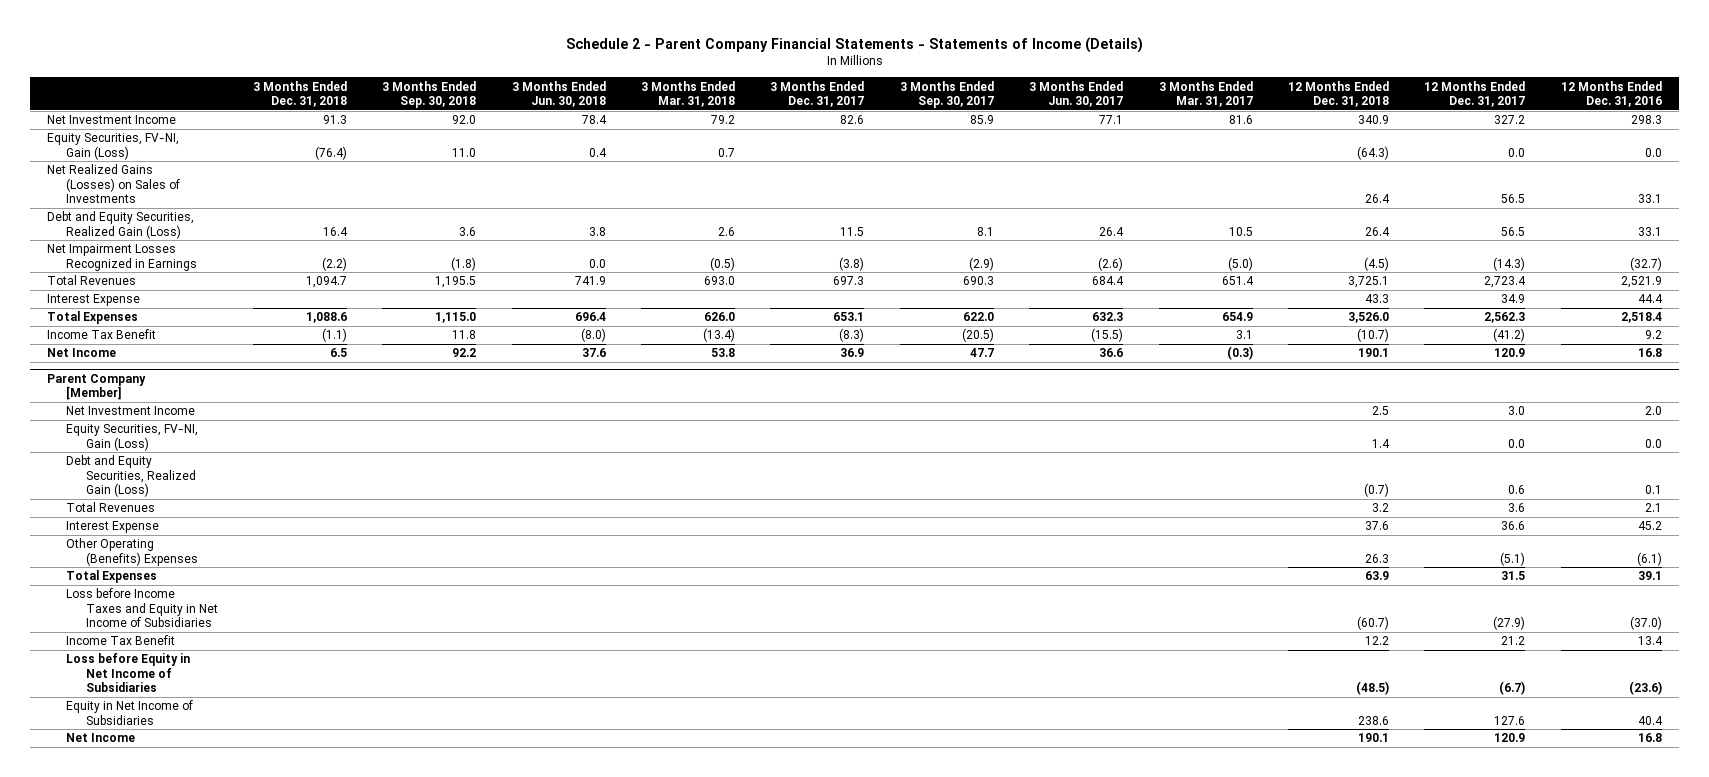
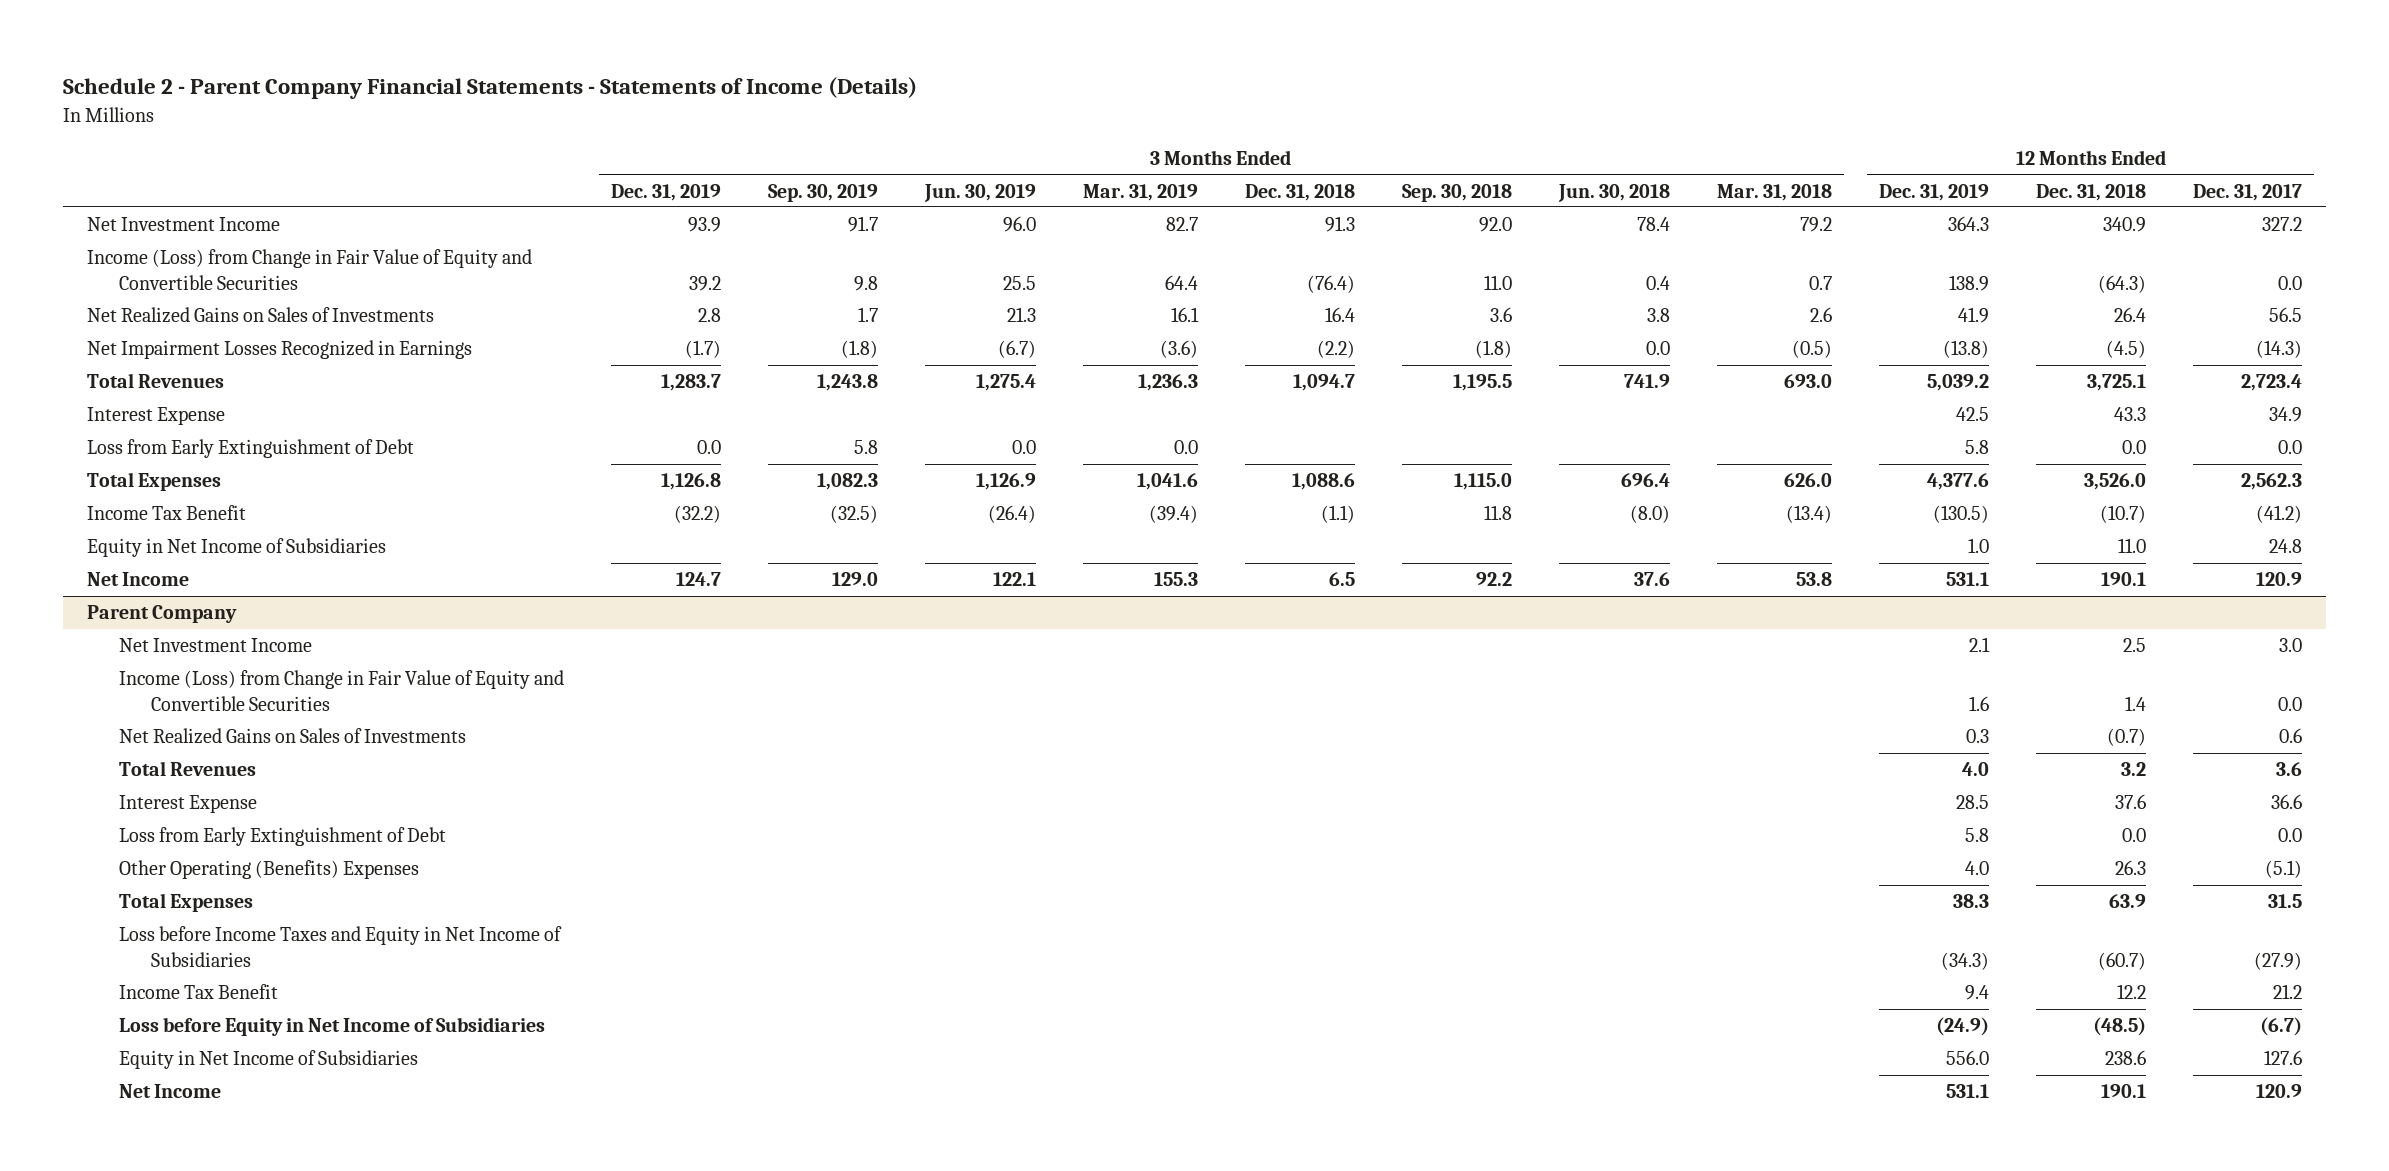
- | 3 Months Ended Dec. 31, 2018 | 3 Months Ended Sep. 30, 2018 | 3 Months Ended Jun. 30, 2018 | 3 Months Ended Mar. 31, 2018 | 3 Months Ended Dec. 31, 2017 | 3 Months Ended Sep. 30, 2017 | 3 Months Ended Jun. 30, 2017 | 3 Months Ended Mar. 31, 2017 | 12 Months Ended Dec. 31, 2018 | 12 Months Ended Dec. 31, 2017 | 12 Months Ended Dec. 31, 2016
+ | 3 Months Ended Dec. 31, 2019 | 3 Months Ended Sep. 30, 2019 | 3 Months Ended Jun. 30, 2019 | 3 Months Ended Mar. 31, 2019 | 3 Months Ended Dec. 31, 2018 | 3 Months Ended Sep. 30, 2018 | 3 Months Ended Jun. 30, 2018 | 3 Months Ended Mar. 31, 2018 | 12 Months Ended Dec. 31, 2019 | 12 Months Ended Dec. 31, 2018 | 12 Months Ended Dec. 31, 2017
- Equity Securities, FV-NI, Gain (Loss) | (76.4) | 11.0 | 0.4 | 0.7 | | | | | (64.3) | 0.0 | 0.0
- Net Realized Gains (Losses) on Sales of Investments | | | | | | | | | 26.4 | 56.5 | 33.1
- Debt and Equity Securities, Realized Gain (Loss) | 16.4 | 3.6 | 3.8 | 2.6 | 11.5 | 8.1 | 26.4 | 10.5 | 26.4 | 56.5 | 33.1
+ Income (Loss) from Change in Fair Value of Equity and Convertible Securities | 39.2 | 9.8 | 25.5 | 64.4 | (76.4) | 11.0 | 0.4 | 0.7 | 138.9 | (64.3) | 0.0
+ Net Realized Gains on Sales of Investments | 2.8 | 1.7 | 21.3 | 16.1 | 16.4 | 3.6 | 3.8 | 2.6 | 41.9 | 26.4 | 56.5
+ Loss from Early Extinguishment of Debt | 0.0 | 5.8 | 0.0 | 0.0 | | | | | 5.8 | 0.0 | 0.0
+ Equity in Net Income of Subsidiaries | | | | | | | | | 1.0 | 11.0 | 24.8
- Parent Company [Member]
+ Parent Company
- Equity Securities, FV-NI, Gain (Loss) | | | | | | | | | 1.4 | 0.0 | 0.0
- Debt and Equity Securities, Realized Gain (Loss) | | | | | | | | | (0.7) | 0.6 | 0.1
+ Income (Loss) from Change in Fair Value of Equity and Convertible Securities | | | | | | | | | 1.6 | 1.4 | 0.0
+ Net Realized Gains on Sales of Investments | | | | | | | | | 0.3 | (0.7) | 0.6
+ Loss from Early Extinguishment of Debt | | | | | | | | | 5.8 | 0.0 | 0.0

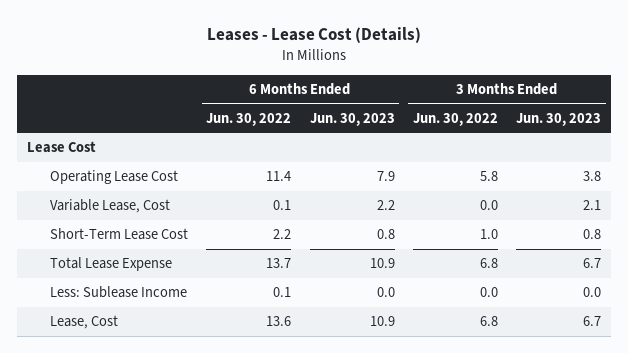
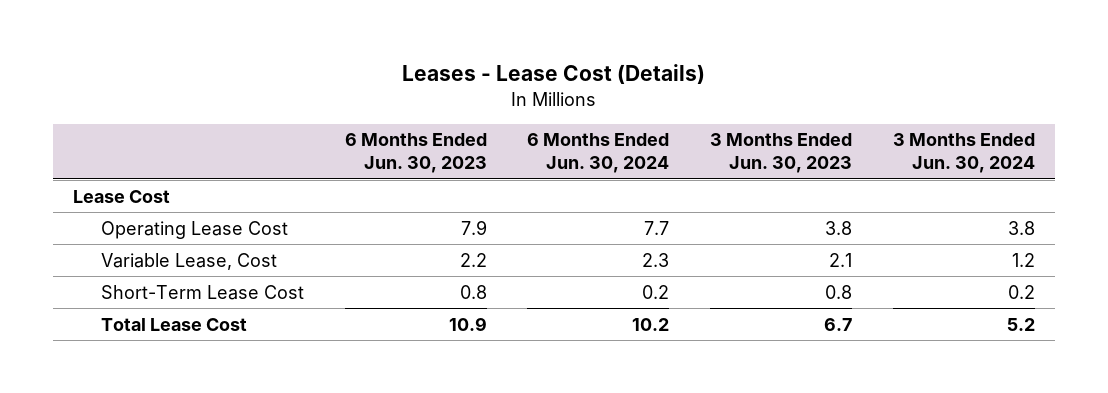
- | 6 Months Ended Jun. 30, 2022 | 6 Months Ended Jun. 30, 2023 | 3 Months Ended Jun. 30, 2022 | 3 Months Ended Jun. 30, 2023
+ | 6 Months Ended Jun. 30, 2023 | 6 Months Ended Jun. 30, 2024 | 3 Months Ended Jun. 30, 2023 | 3 Months Ended Jun. 30, 2024
- Total Lease Expense | 13.7 | 10.9 | 6.8 | 6.7
- Less: Sublease Income | 0.1 | 0.0 | 0.0 | 0.0
- Lease, Cost | 13.6 | 10.9 | 6.8 | 6.7
+ Total Lease Cost | 10.9 | 10.2 | 6.7 | 5.2

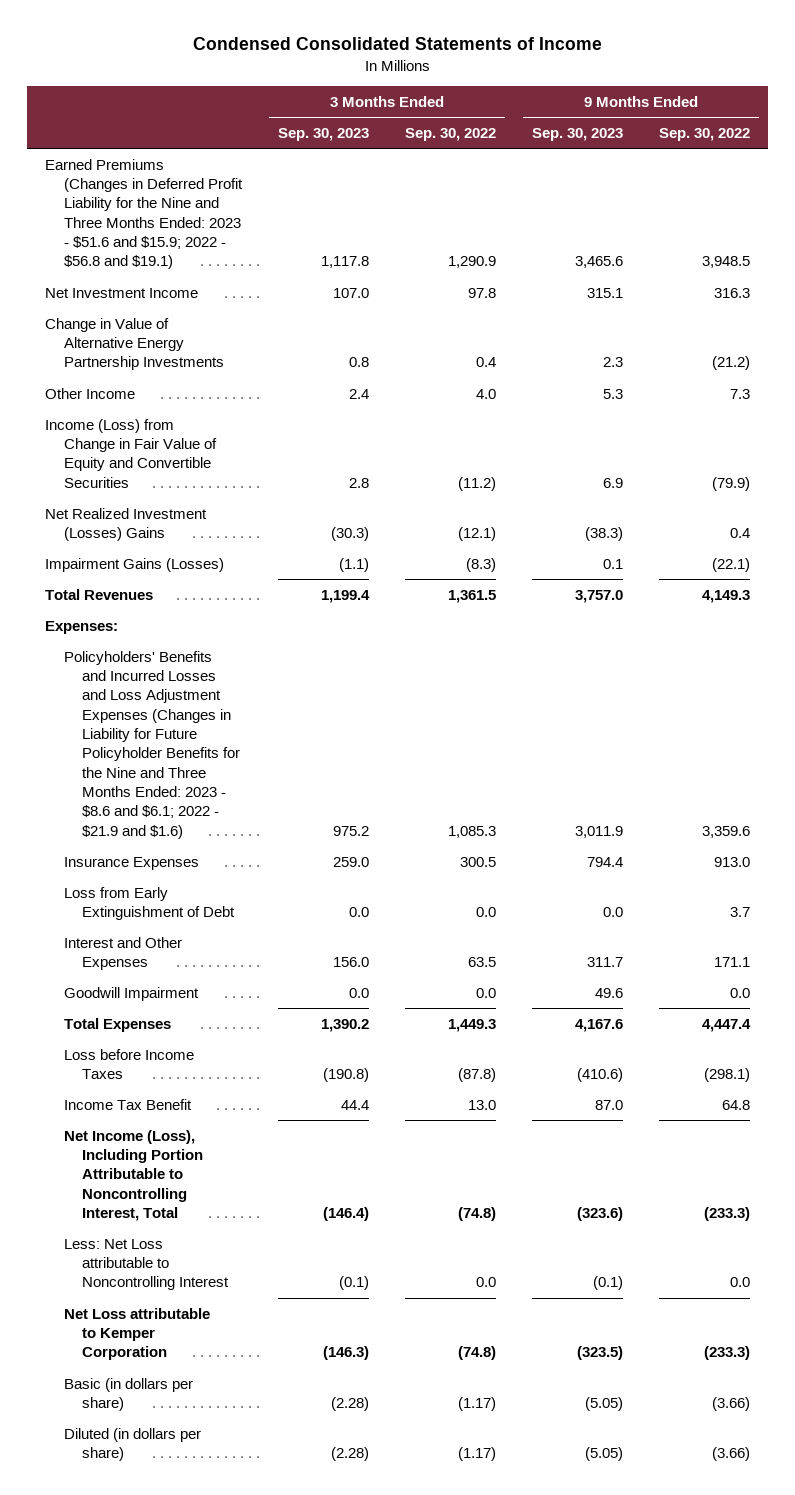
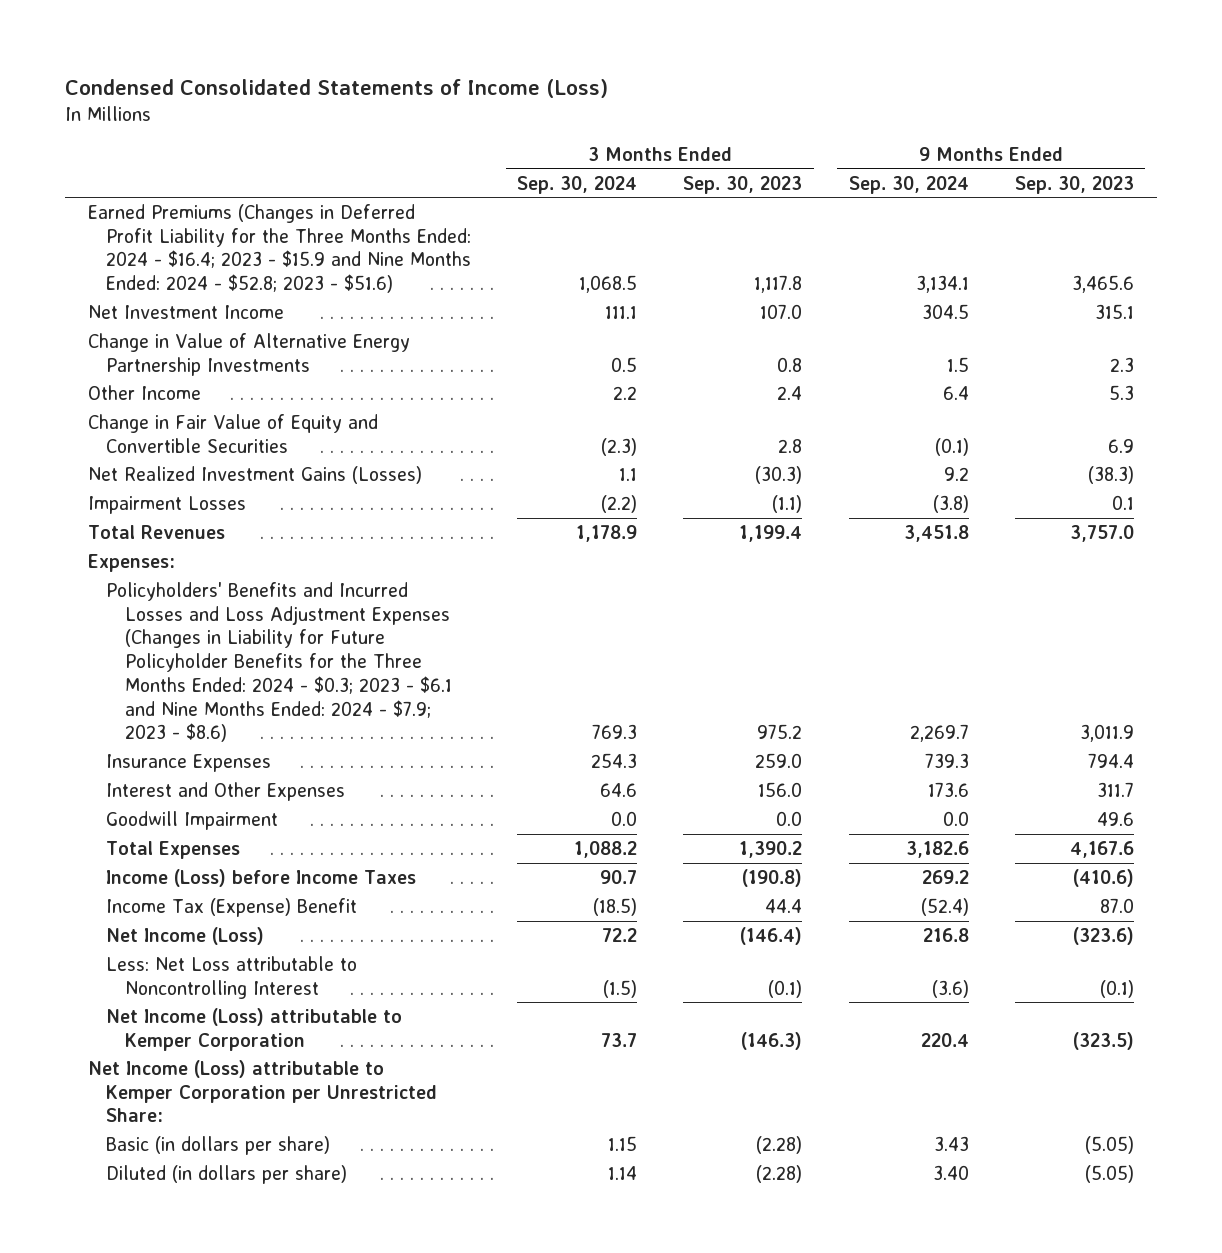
- Condensed Consolidated Statements of Income
+ Condensed Consolidated Statements of Income (Loss)
- | 3 Months Ended Sep. 30, 2023 | 3 Months Ended Sep. 30, 2022 | 9 Months Ended Sep. 30, 2023 | 9 Months Ended Sep. 30, 2022
+ | 3 Months Ended Sep. 30, 2024 | 3 Months Ended Sep. 30, 2023 | 9 Months Ended Sep. 30, 2024 | 9 Months Ended Sep. 30, 2023
- Earned Premiums (Changes in Deferred Profit Liability for the Nine and Three Months Ended: 2023 - $51.6 and $15.9; 2022 - $56.8 and $19.1) | 1,117.8 | 1,290.9 | 3,465.6 | 3,948.5
+ Earned Premiums (Changes in Deferred Profit Liability for the Three Months Ended: 2024 - $16.4; 2023 - $15.9 and Nine Months Ended: 2024 - $52.8; 2023 - $51.6) | 1,068.5 | 1,117.8 | 3,134.1 | 3,465.6
- Income (Loss) from Change in Fair Value of Equity and Convertible Securities | 2.8 | (11.2) | 6.9 | (79.9)
- Net Realized Investment (Losses) Gains | (30.3) | (12.1) | (38.3) | 0.4
- Impairment Gains (Losses) | (1.1) | (8.3) | 0.1 | (22.1)
+ Change in Fair Value of Equity and Convertible Securities | (2.3) | 2.8 | (0.1) | 6.9
+ Net Realized Investment Gains (Losses) | 1.1 | (30.3) | 9.2 | (38.3)
+ Impairment Losses | (2.2) | (1.1) | (3.8) | 0.1
- Policyholders' Benefits and Incurred Losses and Loss Adjustment Expenses (Changes in Liability for Future Policyholder Benefits for the Nine and Three Months Ended: 2023 - $8.6 and $6.1; 2022 - $21.9 and $1.6) | 975.2 | 1,085.3 | 3,011.9 | 3,359.6
+ Policyholders' Benefits and Incurred Losses and Loss Adjustment Expenses (Changes in Liability for Future Policyholder Benefits for the Three Months Ended: 2024 - $0.3; 2023 - $6.1 and Nine Months Ended: 2024 - $7.9; 2023 - $8.6) | 769.3 | 975.2 | 2,269.7 | 3,011.9
- Loss from Early Extinguishment of Debt | 0.0 | 0.0 | 0.0 | 3.7
- Loss before Income Taxes | (190.8) | (87.8) | (410.6) | (298.1)
- Income Tax Benefit | 44.4 | 13.0 | 87.0 | 64.8
- Net Income (Loss), Including Portion Attributable to Noncontrolling Interest, Total | (146.4) | (74.8) | (323.6) | (233.3)
+ Income (Loss) before Income Taxes | 90.7 | (190.8) | 269.2 | (410.6)
+ Income Tax (Expense) Benefit | (18.5) | 44.4 | (52.4) | 87.0
+ Net Income (Loss) | 72.2 | (146.4) | 216.8 | (323.6)
- Net Loss attributable to Kemper Corporation | (146.3) | (74.8) | (323.5) | (233.3)
+ Net Income (Loss) attributable to Kemper Corporation | 73.7 | (146.3) | 220.4 | (323.5)
+ Net Income (Loss) attributable to Kemper Corporation per Unrestricted Share:

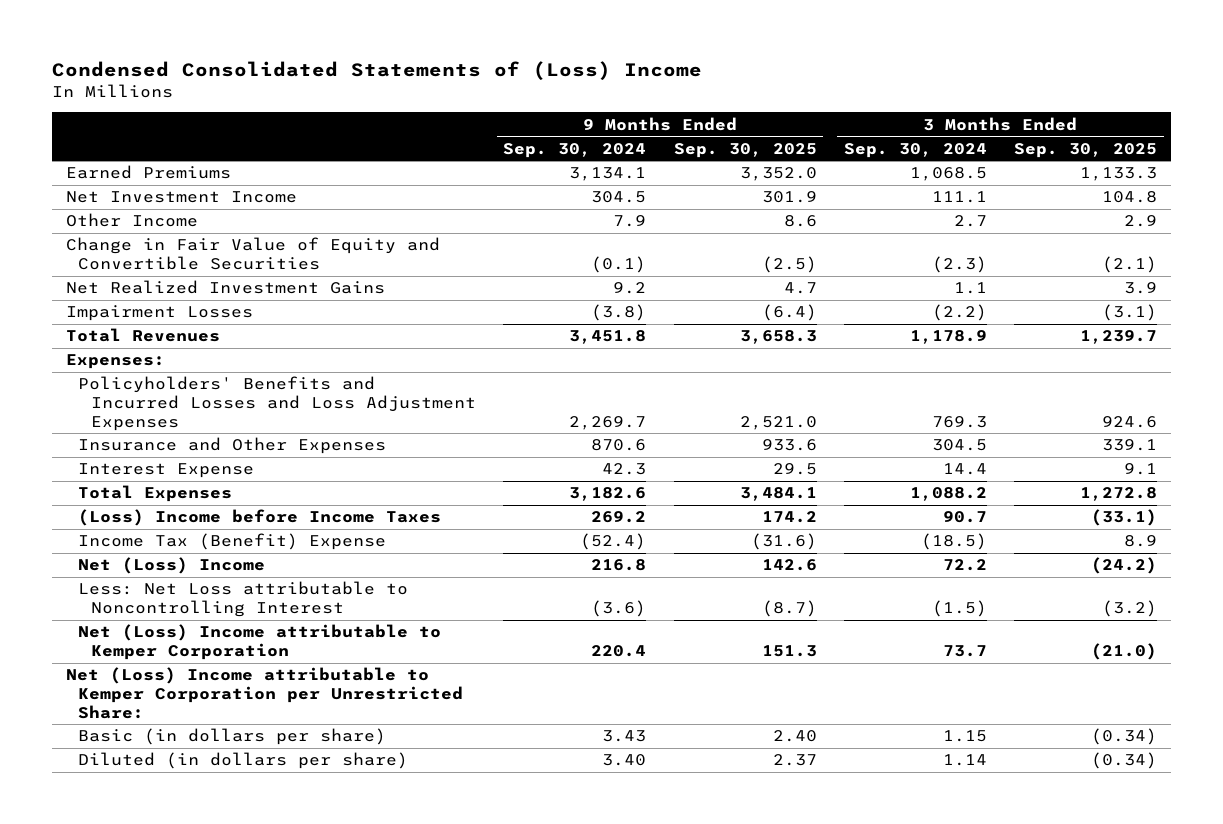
- Condensed Consolidated Statements of Income (Loss)
+ Condensed Consolidated Statements of (Loss) Income
- | 3 Months Ended Sep. 30, 2024 | 3 Months Ended Sep. 30, 2023 | 9 Months Ended Sep. 30, 2024 | 9 Months Ended Sep. 30, 2023
+ | 9 Months Ended Sep. 30, 2024 | 9 Months Ended Sep. 30, 2025 | 3 Months Ended Sep. 30, 2024 | 3 Months Ended Sep. 30, 2025
- Earned Premiums (Changes in Deferred Profit Liability for the Three Months Ended: 2024 - $16.4; 2023 - $15.9 and Nine Months Ended: 2024 - $52.8; 2023 - $51.6) | 1,068.5 | 1,117.8 | 3,134.1 | 3,465.6
+ Earned Premiums | 3,134.1 | 3,352.0 | 1,068.5 | 1,133.3
- Change in Value of Alternative Energy Partnership Investments | 0.5 | 0.8 | 1.5 | 2.3
- Other Income | 2.2 | 2.4 | 6.4 | 5.3
+ Other Income | 7.9 | 8.6 | 2.7 | 2.9
- Net Realized Investment Gains (Losses) | 1.1 | (30.3) | 9.2 | (38.3)
+ Net Realized Investment Gains | 9.2 | 4.7 | 1.1 | 3.9
- Policyholders' Benefits and Incurred Losses and Loss Adjustment Expenses (Changes in Liability for Future Policyholder Benefits for the Three Months Ended: 2024 - $0.3; 2023 - $6.1 and Nine Months Ended: 2024 - $7.9; 2023 - $8.6) | 769.3 | 975.2 | 2,269.7 | 3,011.9
- Insurance Expenses | 254.3 | 259.0 | 739.3 | 794.4
- Interest and Other Expenses | 64.6 | 156.0 | 173.6 | 311.7
- Goodwill Impairment | 0.0 | 0.0 | 0.0 | 49.6
+ Policyholders' Benefits and Incurred Losses and Loss Adjustment Expenses | 2,269.7 | 2,521.0 | 769.3 | 924.6
+ Insurance and Other Expenses | 870.6 | 933.6 | 304.5 | 339.1
+ Interest Expense | 42.3 | 29.5 | 14.4 | 9.1
- Income (Loss) before Income Taxes | 90.7 | (190.8) | 269.2 | (410.6)
- Income Tax (Expense) Benefit | (18.5) | 44.4 | (52.4) | 87.0
- Net Income (Loss) | 72.2 | (146.4) | 216.8 | (323.6)
+ (Loss) Income before Income Taxes | 269.2 | 174.2 | 90.7 | (33.1)
+ Income Tax (Benefit) Expense | (52.4) | (31.6) | (18.5) | 8.9
+ Net (Loss) Income | 216.8 | 142.6 | 72.2 | (24.2)
- Net Income (Loss) attributable to Kemper Corporation | 73.7 | (146.3) | 220.4 | (323.5)
- Net Income (Loss) attributable to Kemper Corporation per Unrestricted Share:
+ Net (Loss) Income attributable to Kemper Corporation | 220.4 | 151.3 | 73.7 | (21.0)
+ Net (Loss) Income attributable to Kemper Corporation per Unrestricted Share:

